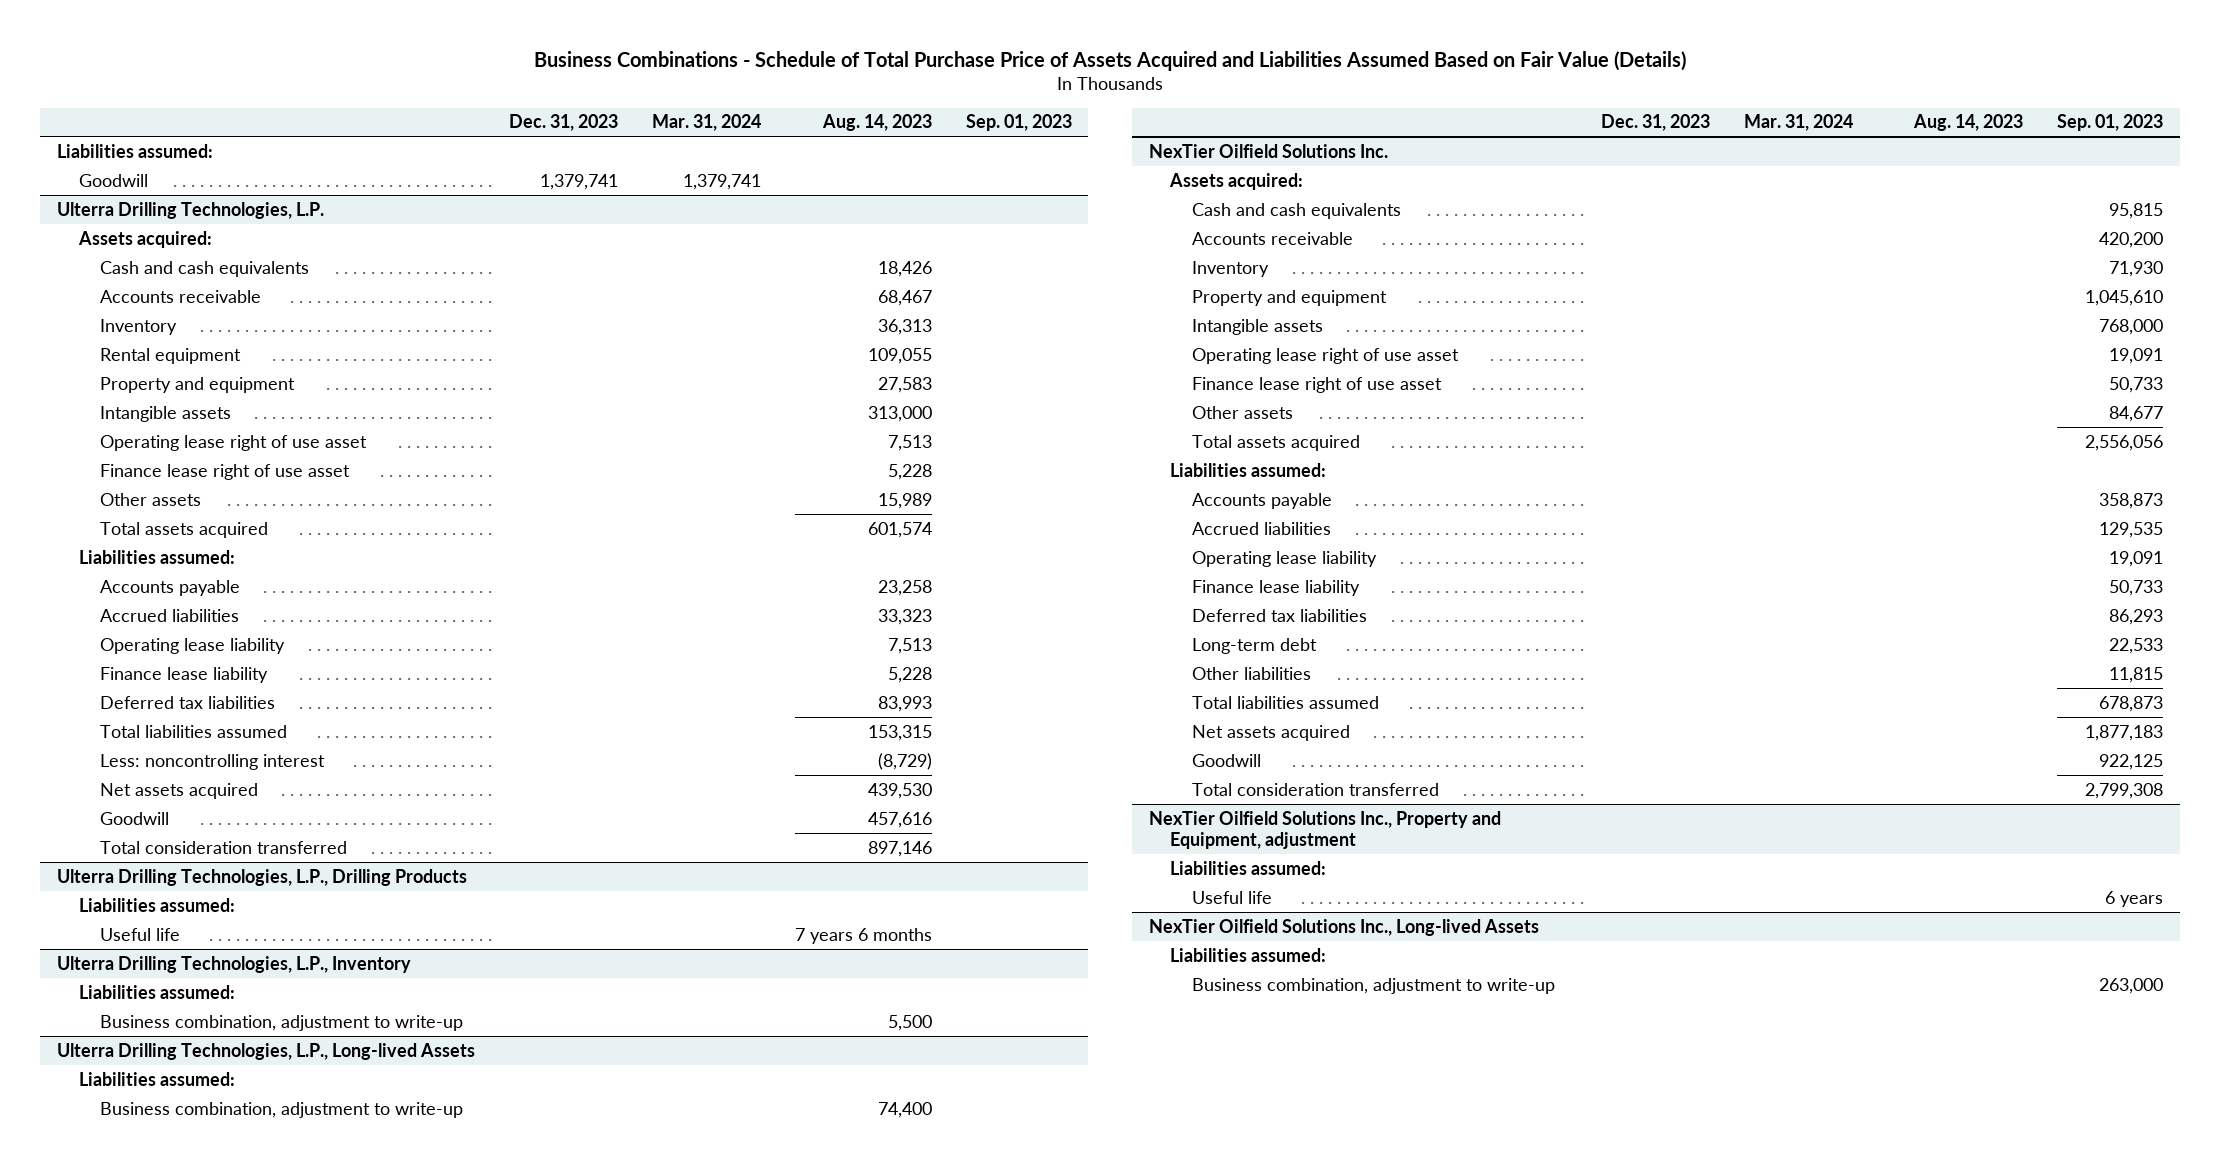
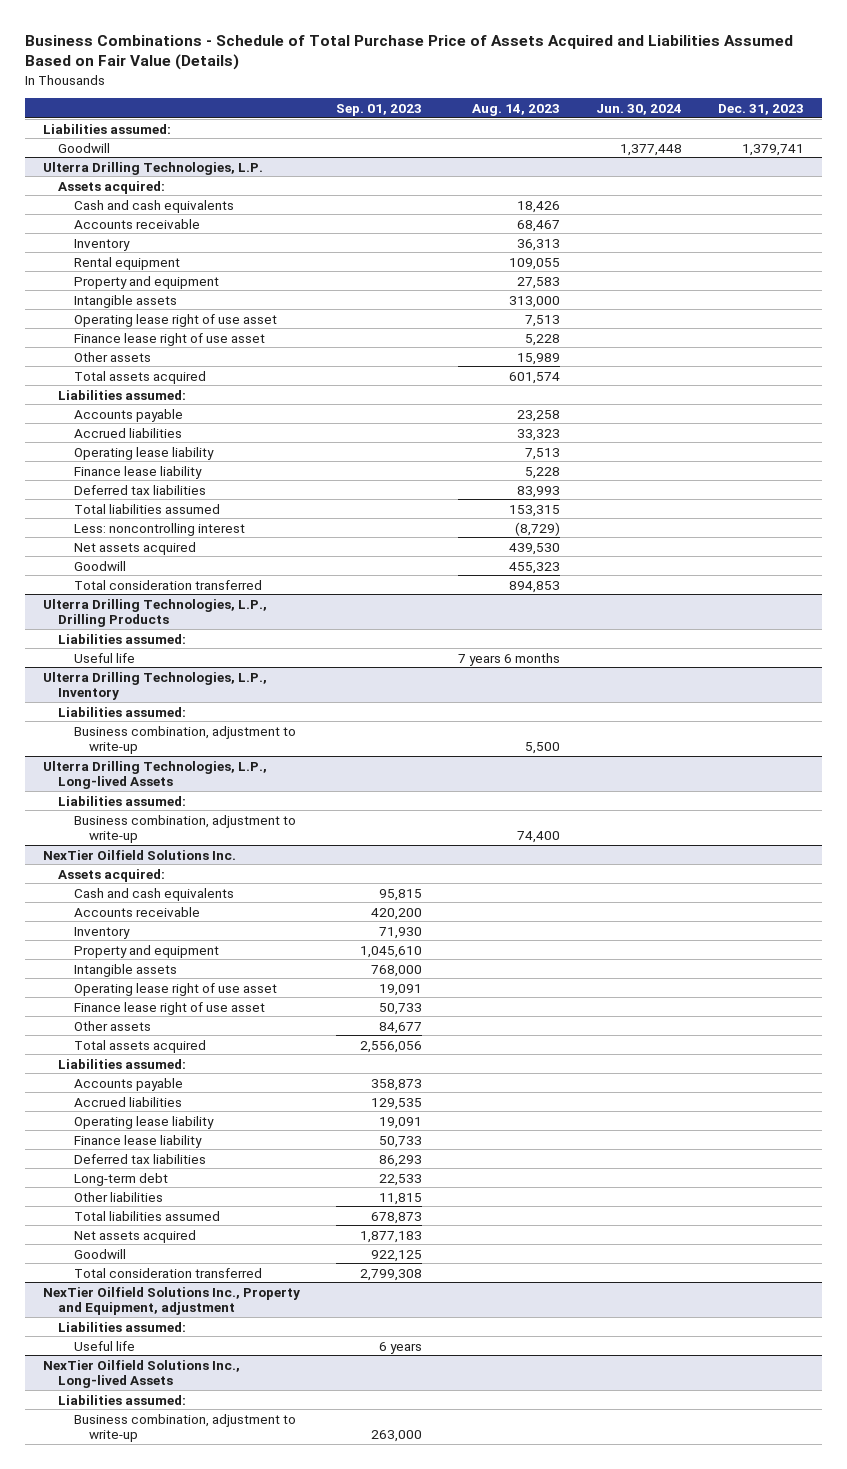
- | Dec. 31, 2023 | Mar. 31, 2024 | Aug. 14, 2023 | Sep. 01, 2023
+ | Sep. 01, 2023 | Aug. 14, 2023 | Jun. 30, 2024 | Dec. 31, 2023
@ Ulterra Drilling Technologies, L.P.
- Goodwill | | | 457,616 |
- Total consideration transferred | | | 897,146 |
+ Goodwill | | 455,323 | |
+ Total consideration transferred | | 894,853 | |

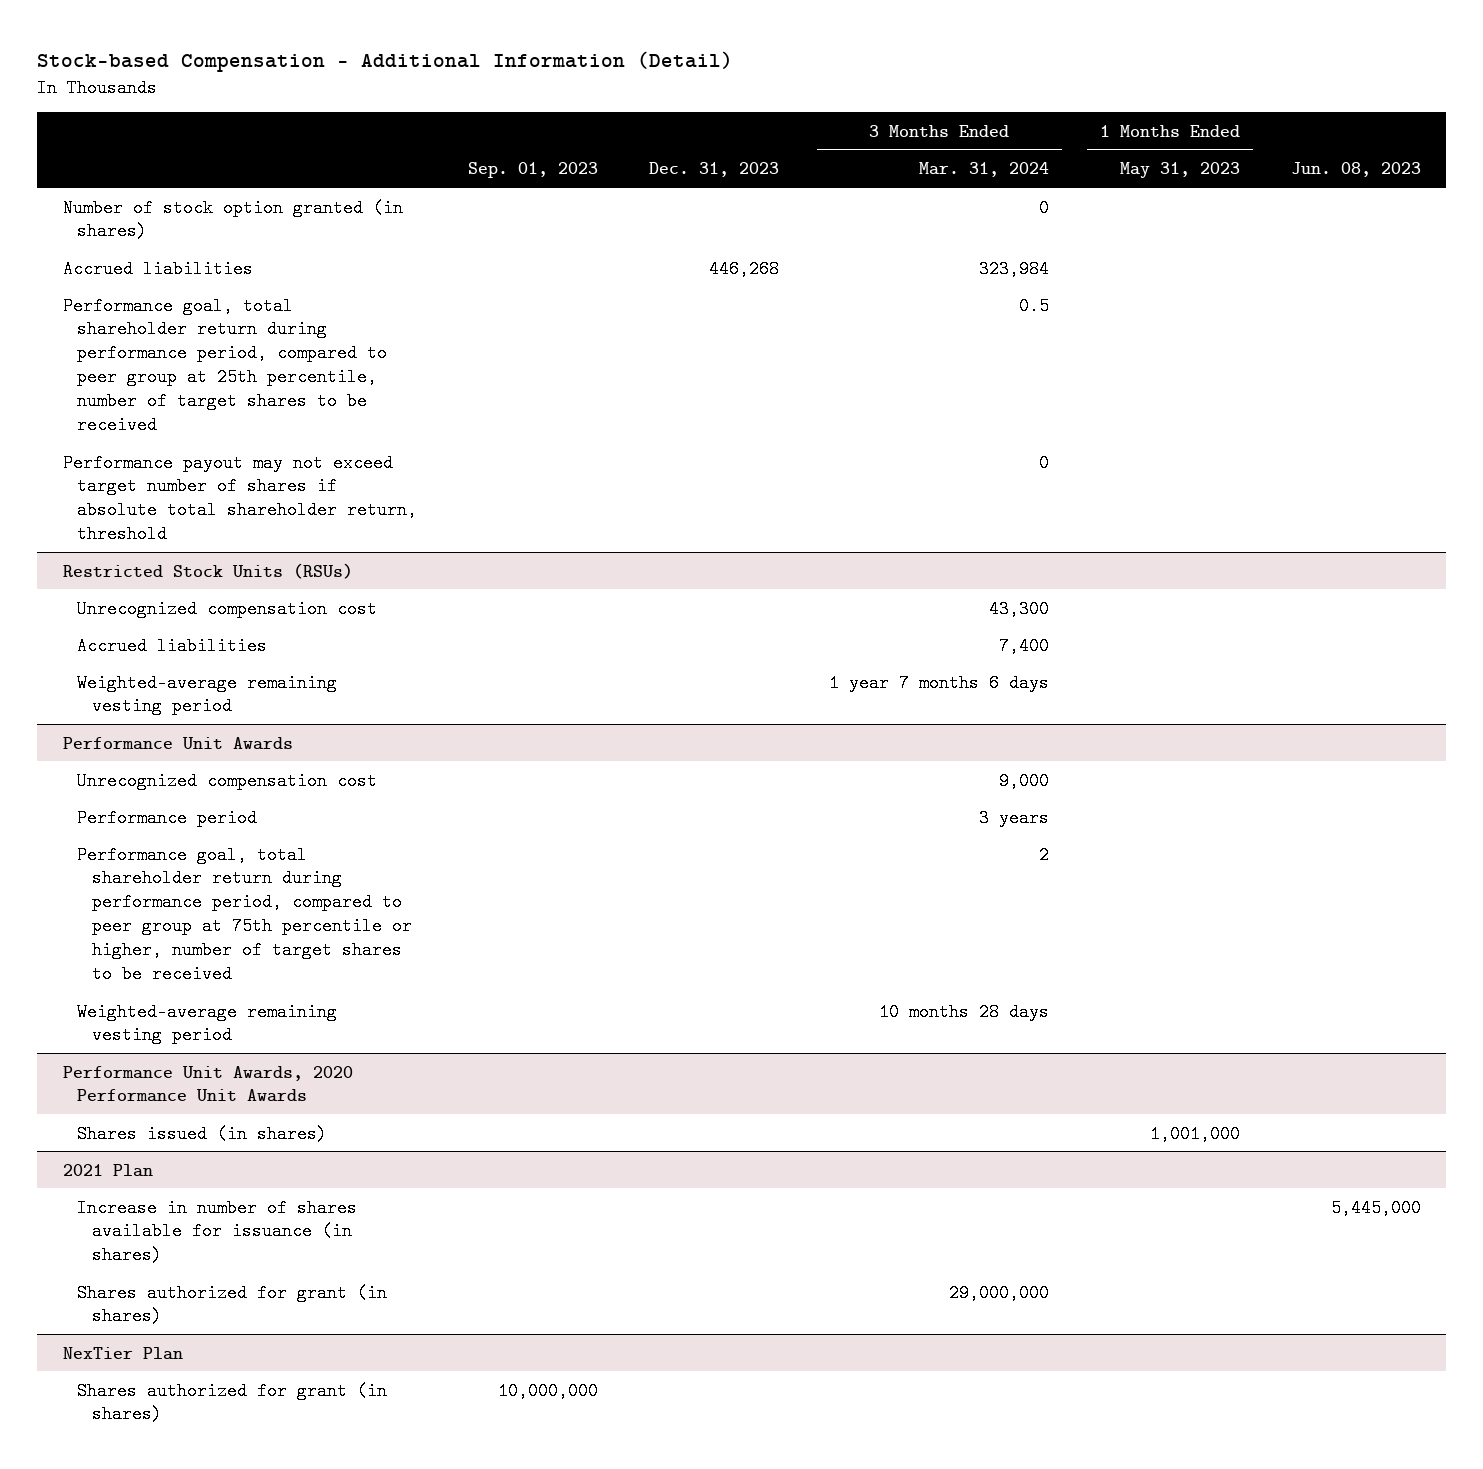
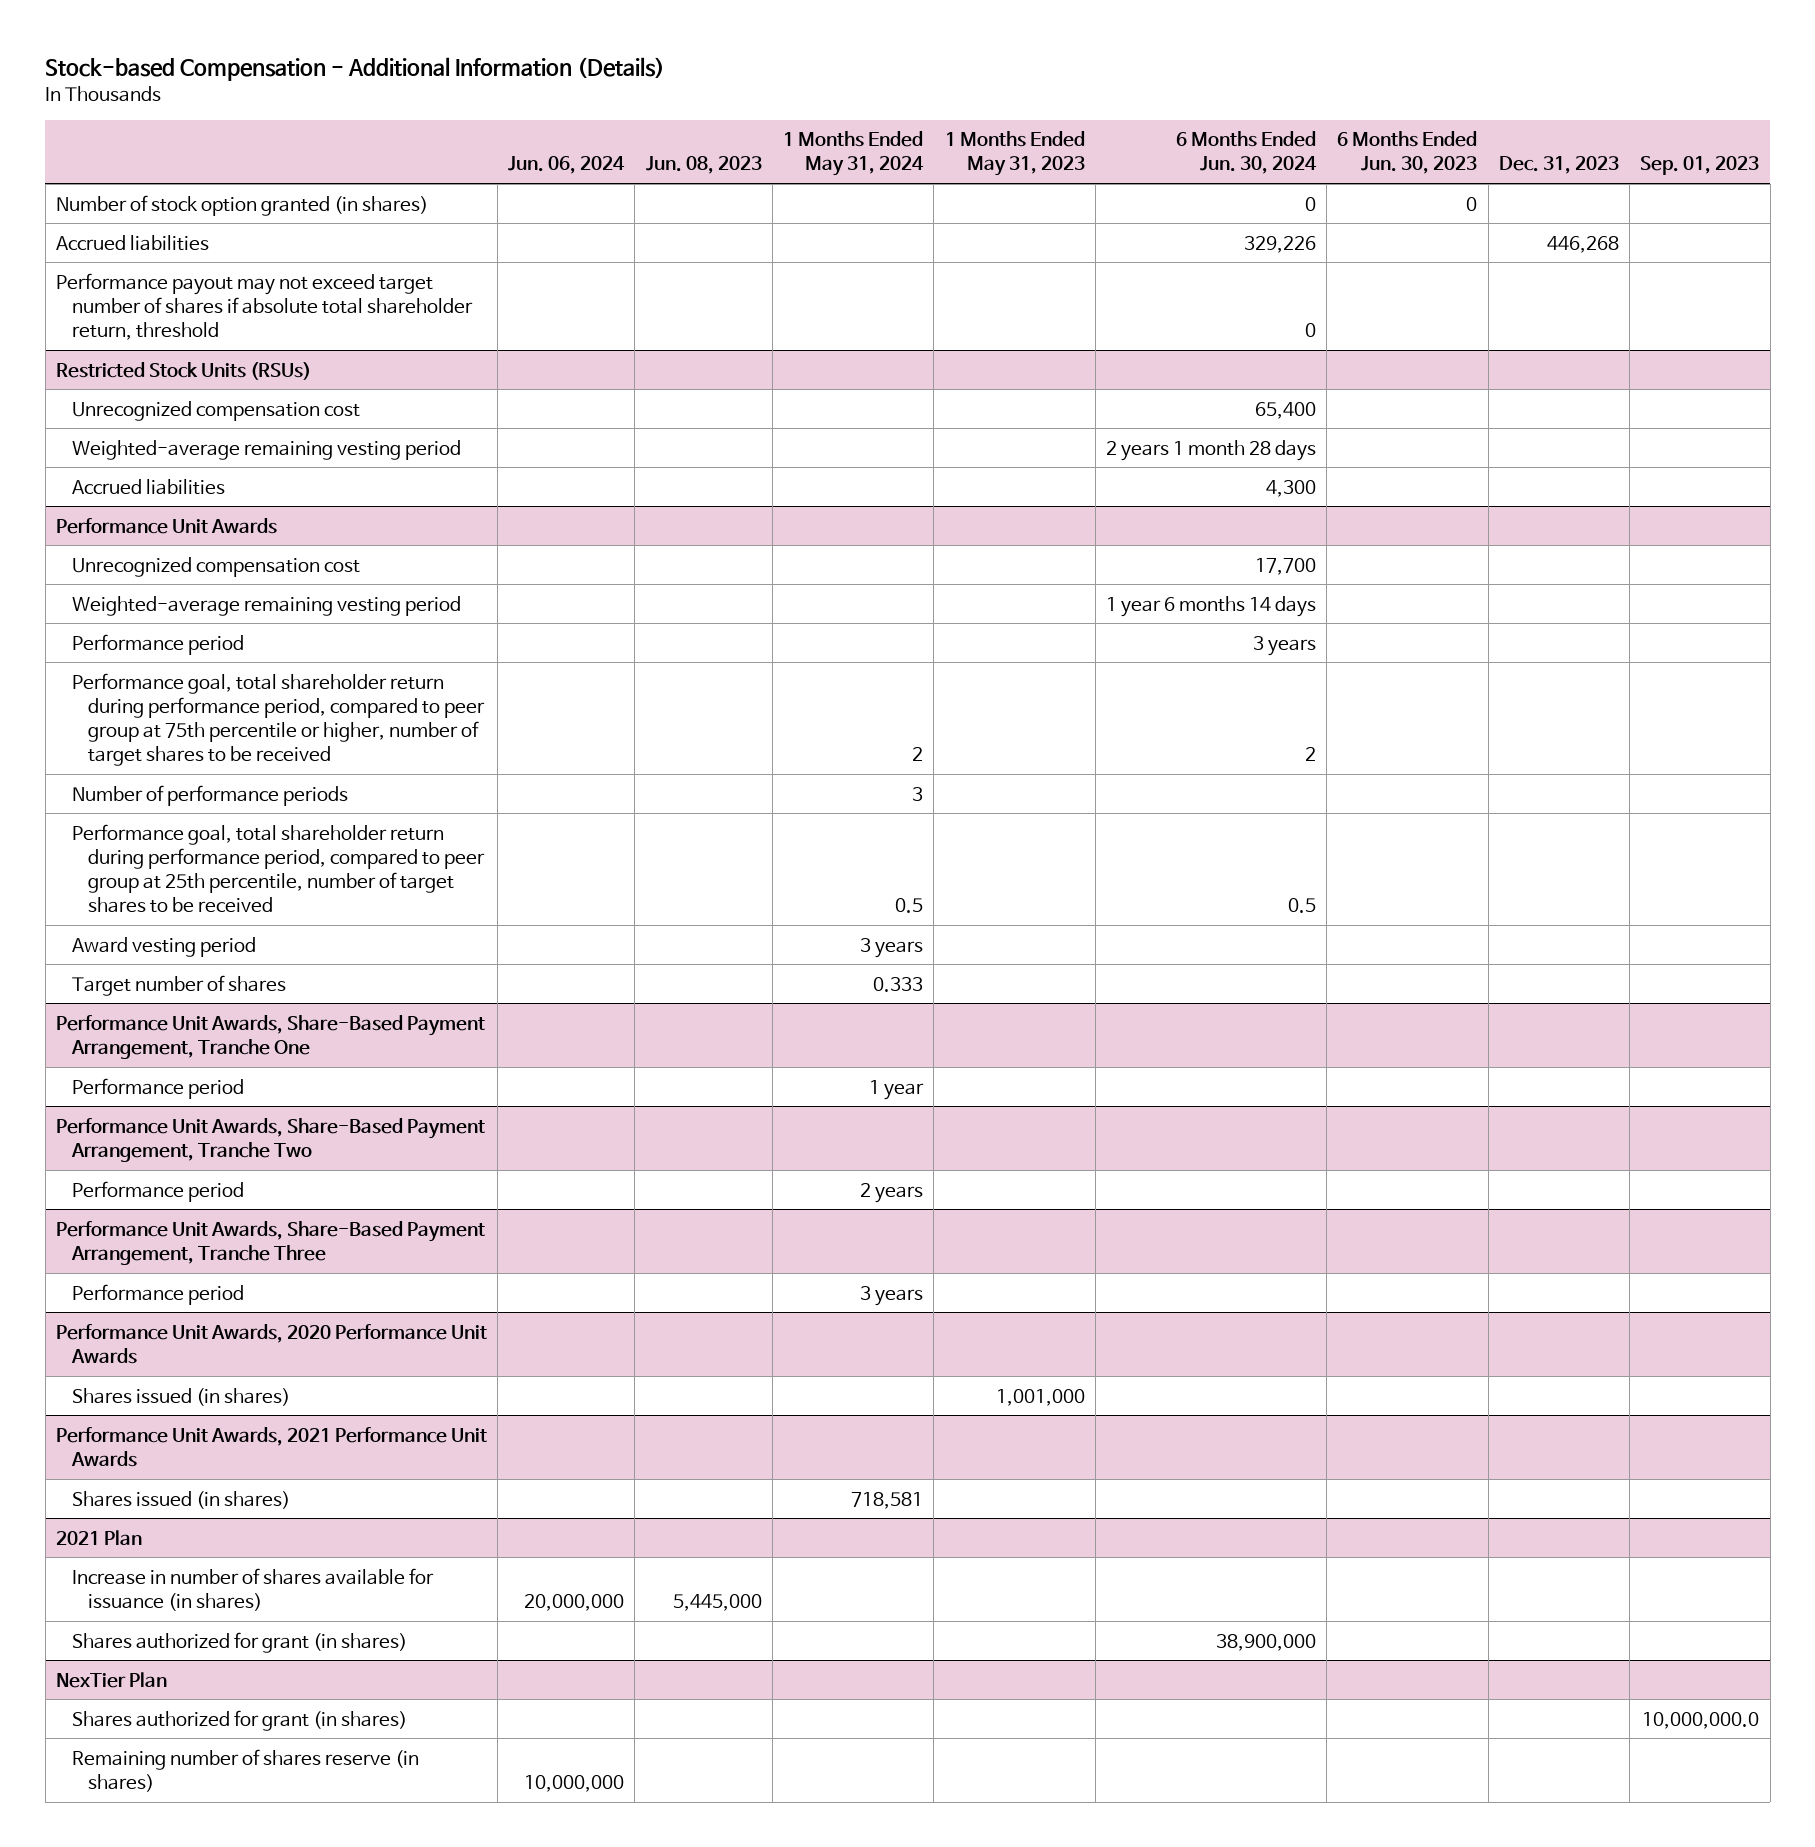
- Stock-based Compensation - Additional Information (Detail)
+ Stock-based Compensation - Additional Information (Details)
- | Sep. 01, 2023 | Dec. 31, 2023 | 3 Months Ended Mar. 31, 2024 | 1 Months Ended May 31, 2023 | Jun. 08, 2023
+ | Jun. 06, 2024 | Jun. 08, 2023 | 1 Months Ended May 31, 2024 | 1 Months Ended May 31, 2023 | 6 Months Ended Jun. 30, 2024 | 6 Months Ended Jun. 30, 2023 | Dec. 31, 2023 | Sep. 01, 2023
- Performance goal, total shareholder return during performance period, compared to peer group at 25th percentile, number of target shares to be received | | | 0.5 | |
@ Restricted Stock Units (RSUs)
moved down: Accrued liabilities | | | | | 4,300 | | |
@ Performance Unit Awards
moved up: Weighted-average remaining vesting period | | | | | 1 year 6 months 14 days | | |
+ Number of performance periods | | | 3 | | | | |
+ Performance goal, total shareholder return during performance period, compared to peer group at 25th percentile, number of target shares to be received | | | 0.5 | | 0.5 | | |
+ Award vesting period | | | 3 years | | | | |
+ Target number of shares | | | 0.333 | | | | |
+ Performance Unit Awards, Share-Based Payment Arrangement, Tranche One
+ Performance period | | | 1 year | | | | |
+ Performance Unit Awards, Share-Based Payment Arrangement, Tranche Two
+ Performance period | | | 2 years | | | | |
+ Performance Unit Awards, Share-Based Payment Arrangement, Tranche Three
+ Performance period | | | 3 years | | | | |
+ Performance Unit Awards, 2021 Performance Unit Awards
+ Shares issued (in shares) | | | 718,581 | | | | |
@ NexTier Plan
- Shares authorized for grant (in shares) | 10,000,000 | | | |
+ Shares authorized for grant (in shares) | | | | | | | | 10,000,000.0
+ Remaining number of shares reserve (in shares) | 10,000,000 | | | | | | |

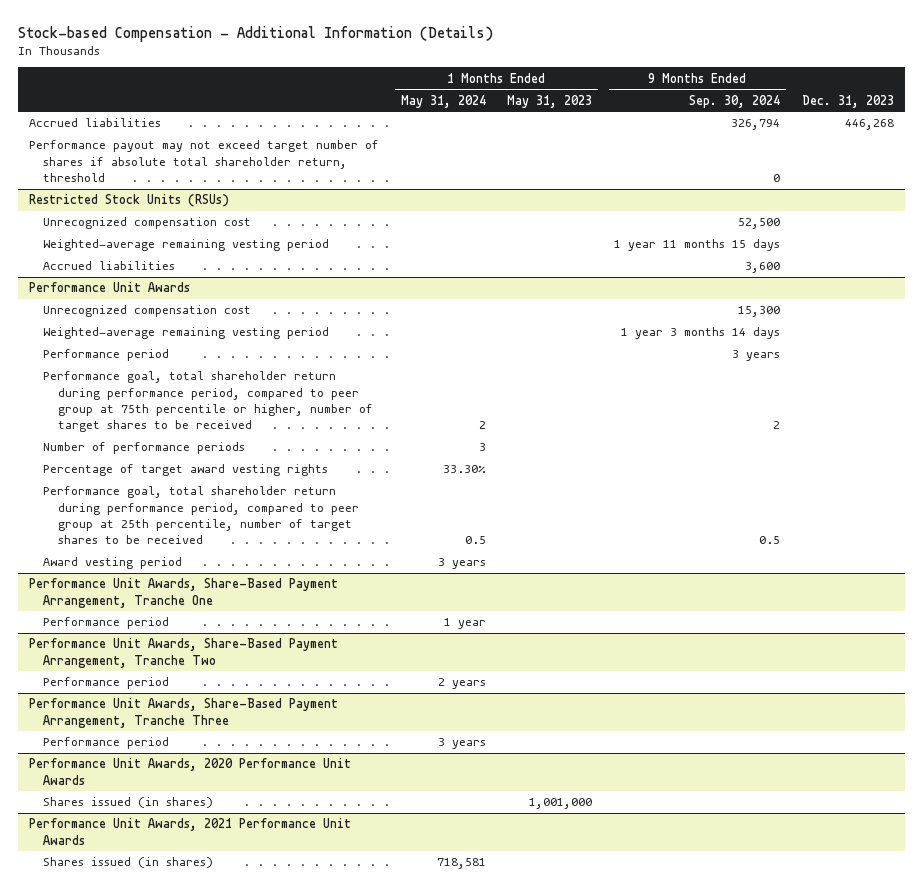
- | Jun. 06, 2024 | Jun. 08, 2023 | 1 Months Ended May 31, 2024 | 1 Months Ended May 31, 2023 | 6 Months Ended Jun. 30, 2024 | 6 Months Ended Jun. 30, 2023 | Dec. 31, 2023 | Sep. 01, 2023
+ | 1 Months Ended May 31, 2024 | 1 Months Ended May 31, 2023 | 9 Months Ended Sep. 30, 2024 | Dec. 31, 2023
- Number of stock option granted (in shares) | | | | | 0 | 0 | |
@ Performance Unit Awards
+ Percentage of target award vesting rights | 33.30% | | |
- Target number of shares | | | 0.333 | | | | |
- 2021 Plan
- Increase in number of shares available for issuance (in shares) | 20,000,000 | 5,445,000 | | | | | |
- Shares authorized for grant (in shares) | | | | | 38,900,000 | | |
- NexTier Plan
- Shares authorized for grant (in shares) | | | | | | | | 10,000,000.0
- Remaining number of shares reserve (in shares) | 10,000,000 | | | | | | |

